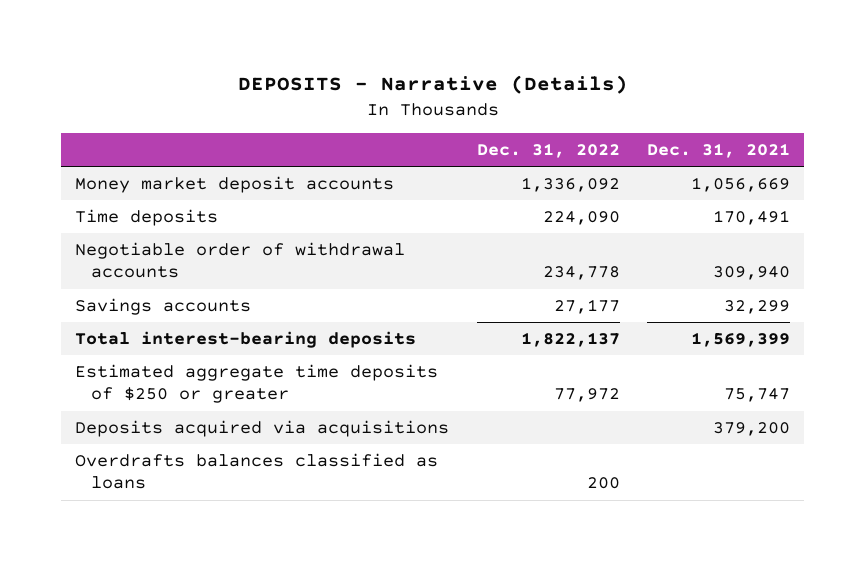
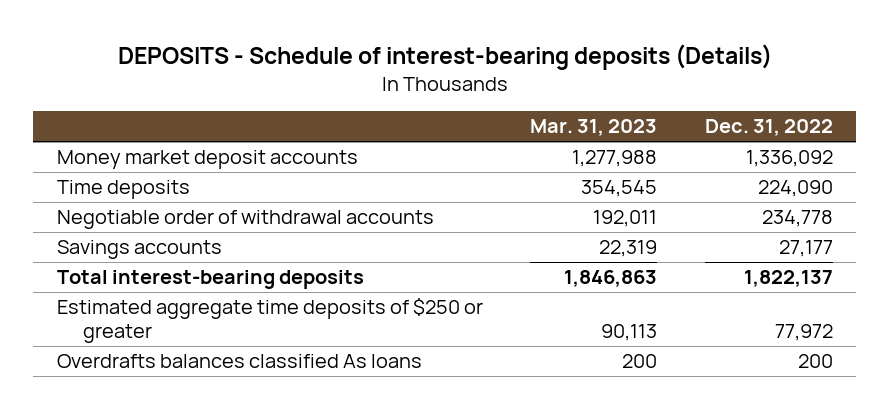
- DEPOSITS - Narrative (Details)
+ DEPOSITS - Schedule of interest-bearing deposits (Details)
- | Dec. 31, 2022 | Dec. 31, 2021
+ | Mar. 31, 2023 | Dec. 31, 2022
- Deposits acquired via acquisitions | | 379,200
- Overdrafts balances classified as loans | 200 |
+ Overdrafts balances classified As loans | 200 | 200

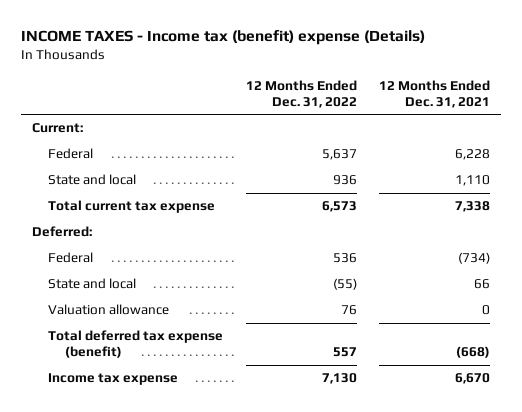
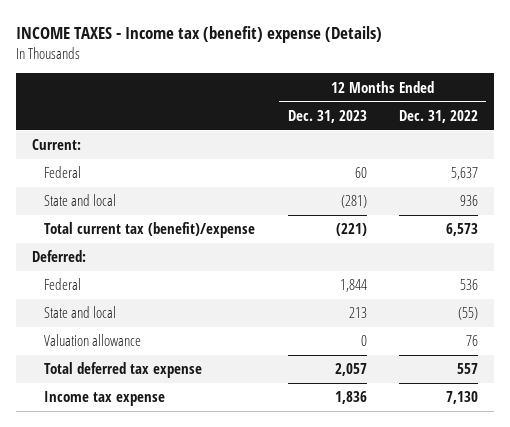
- | 12 Months Ended Dec. 31, 2022 | 12 Months Ended Dec. 31, 2021
+ | 12 Months Ended Dec. 31, 2023 | 12 Months Ended Dec. 31, 2022
- Total current tax expense | 6,573 | 7,338
+ Total current tax (benefit)/expense | (221) | 6,573
- Total deferred tax expense (benefit) | 557 | (668)
+ Total deferred tax expense | 2,057 | 557

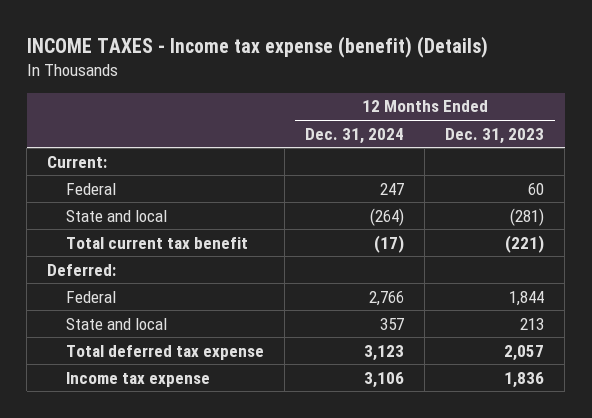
- INCOME TAXES - Income tax (benefit) expense (Details)
+ INCOME TAXES - Income tax expense (benefit) (Details)
- | 12 Months Ended Dec. 31, 2023 | 12 Months Ended Dec. 31, 2022
+ | 12 Months Ended Dec. 31, 2024 | 12 Months Ended Dec. 31, 2023
- Total current tax (benefit)/expense | (221) | 6,573
+ Total current tax benefit | (17) | (221)
- Valuation allowance | 0 | 76

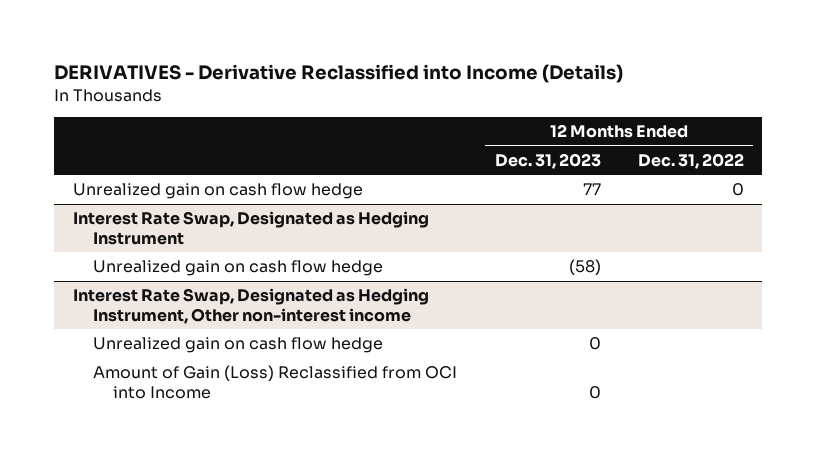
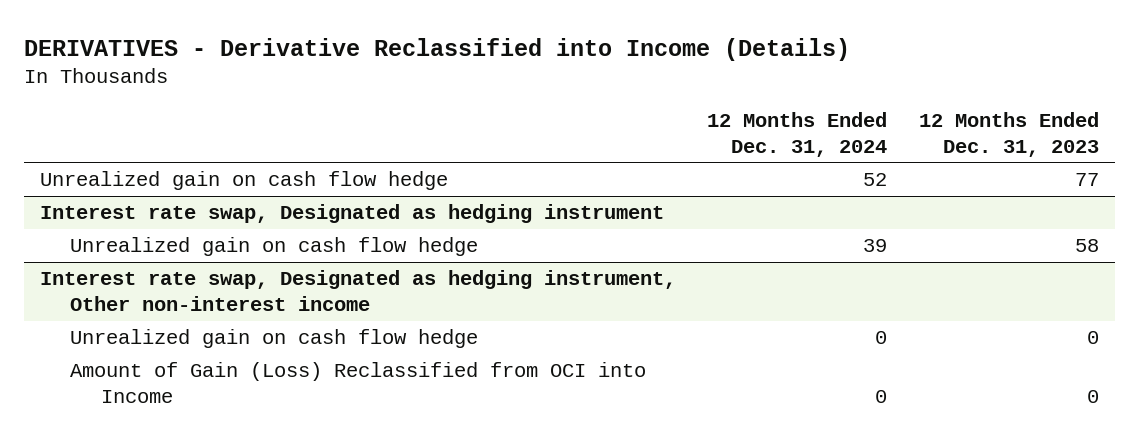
- | 12 Months Ended Dec. 31, 2023 | 12 Months Ended Dec. 31, 2022
+ | 12 Months Ended Dec. 31, 2024 | 12 Months Ended Dec. 31, 2023
- Interest Rate Swap, Designated as Hedging Instrument
- Unrealized gain on cash flow hedge | (58) |
- Interest Rate Swap, Designated as Hedging Instrument, Other non-interest income
+ Interest rate swap, Designated as hedging instrument
+ Unrealized gain on cash flow hedge | 39 | 58
+ Interest rate swap, Designated as hedging instrument, Other non-interest income

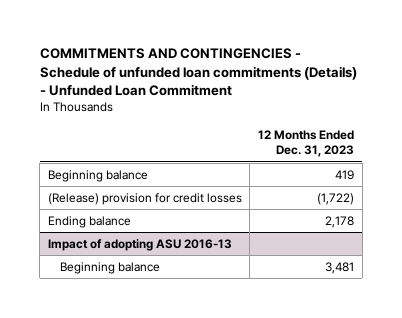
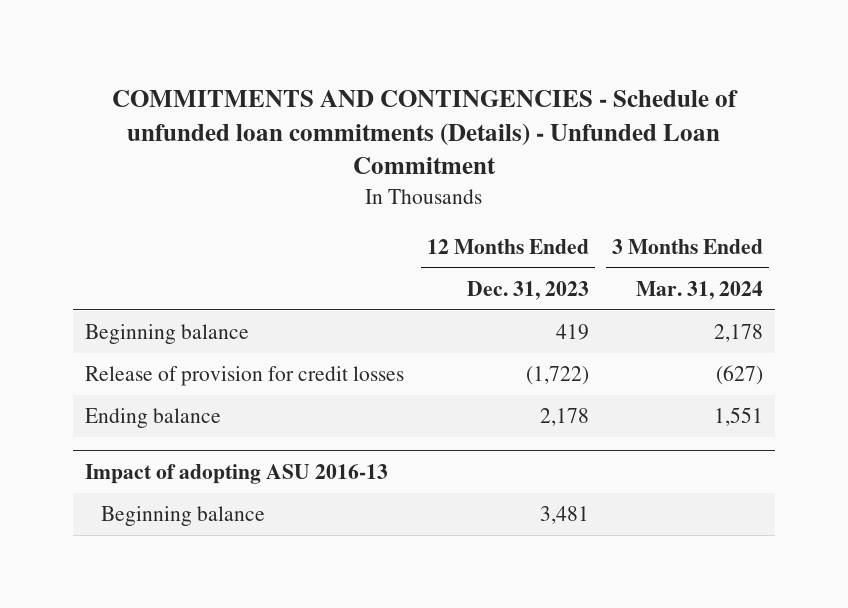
- | 12 Months Ended Dec. 31, 2023
+ | 12 Months Ended Dec. 31, 2023 | 3 Months Ended Mar. 31, 2024
- (Release) provision for credit losses | (1,722)
+ Release of provision for credit losses | (1,722) | (627)

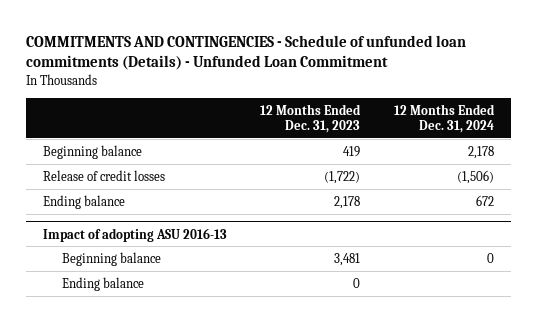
- | 12 Months Ended Dec. 31, 2023 | 3 Months Ended Mar. 31, 2024
+ | 12 Months Ended Dec. 31, 2023 | 12 Months Ended Dec. 31, 2024
- Release of provision for credit losses | (1,722) | (627)
+ Release of credit losses | (1,722) | (1,506)
@ Impact of adopting ASU 2016-13
+ Ending balance | 0 |

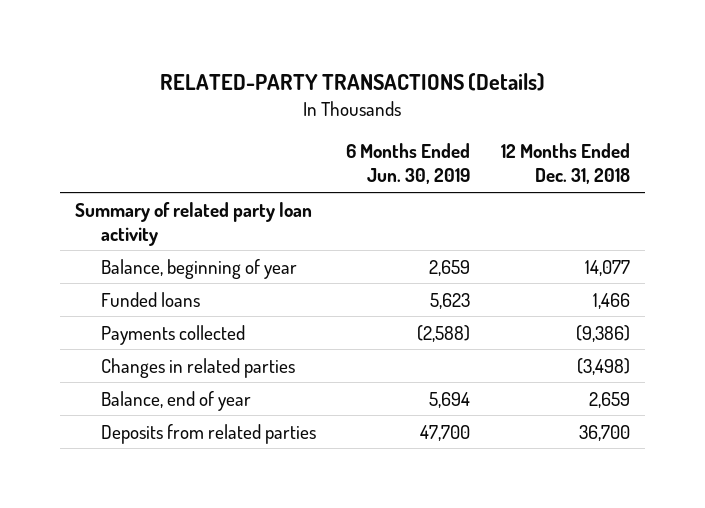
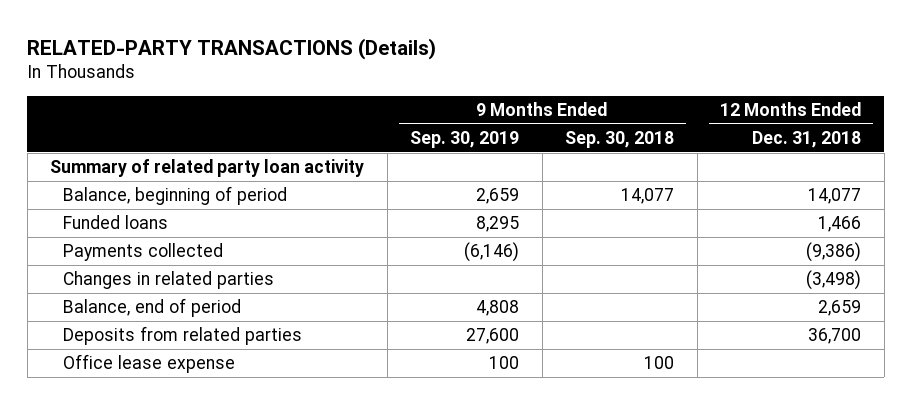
- | 6 Months Ended Jun. 30, 2019 | 12 Months Ended Dec. 31, 2018
+ | 9 Months Ended Sep. 30, 2019 | 9 Months Ended Sep. 30, 2018 | 12 Months Ended Dec. 31, 2018
- Balance, beginning of year | 2,659 | 14,077
+ Balance, beginning of period | 2,659 | 14,077 | 14,077
- Balance, end of year | 5,694 | 2,659
+ Balance, end of period | 4,808 | | 2,659
+ Office lease expense | 100 | 100 |

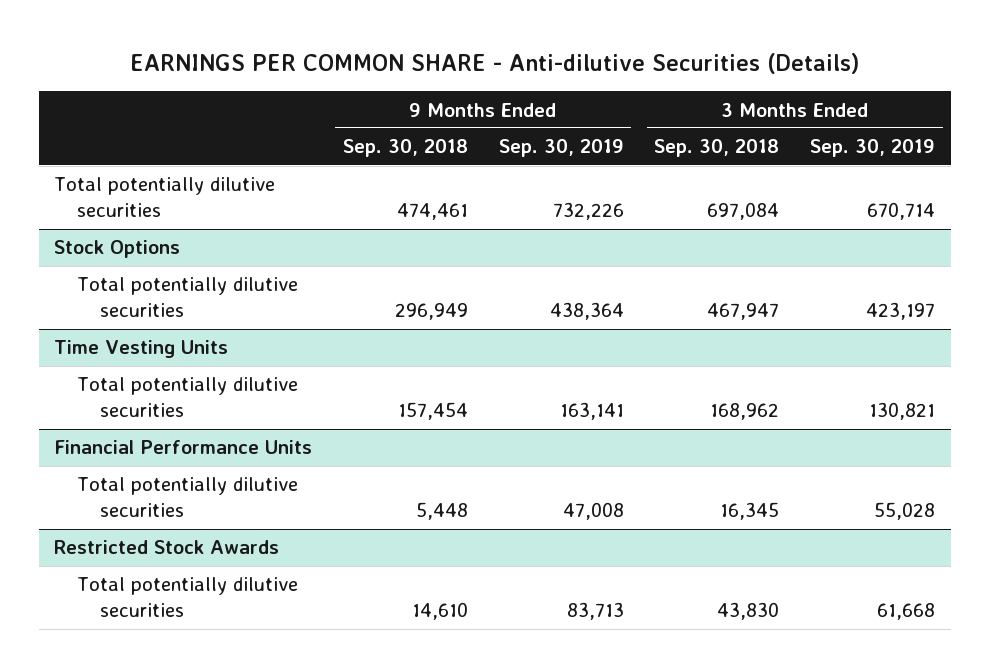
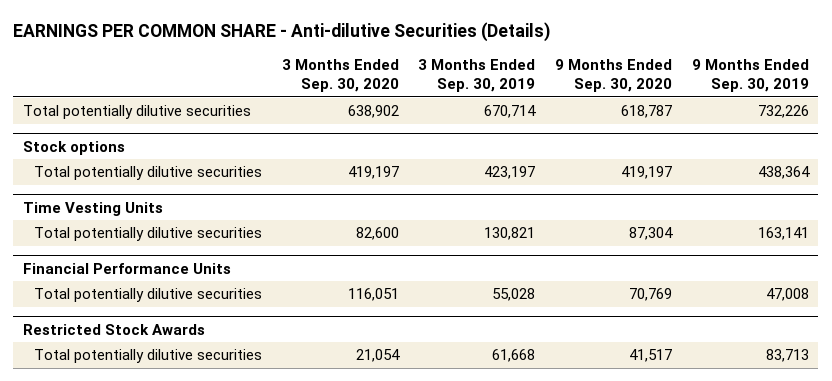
- | 9 Months Ended Sep. 30, 2018 | 9 Months Ended Sep. 30, 2019 | 3 Months Ended Sep. 30, 2018 | 3 Months Ended Sep. 30, 2019
+ | 3 Months Ended Sep. 30, 2020 | 3 Months Ended Sep. 30, 2019 | 9 Months Ended Sep. 30, 2020 | 9 Months Ended Sep. 30, 2019
- Stock Options
+ Stock options

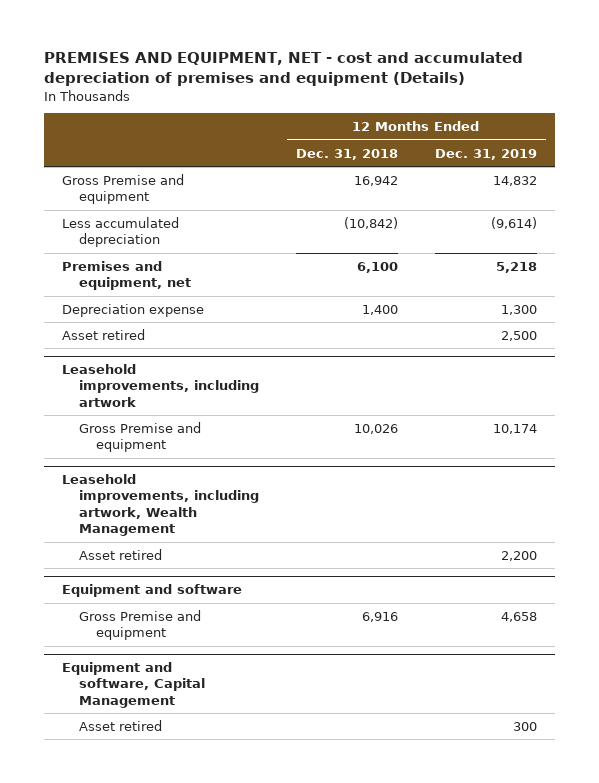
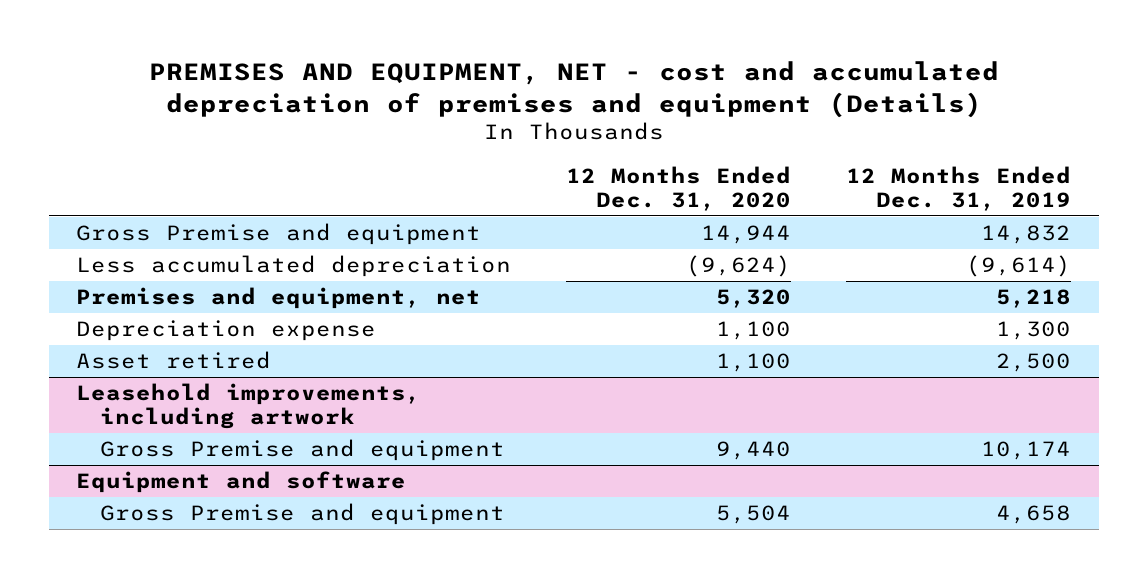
- | 12 Months Ended Dec. 31, 2018 | 12 Months Ended Dec. 31, 2019
+ | 12 Months Ended Dec. 31, 2020 | 12 Months Ended Dec. 31, 2019
- Leasehold improvements, including artwork, Wealth Management
- Asset retired | | 2,200
- Equipment and software, Capital Management
- Asset retired | | 300

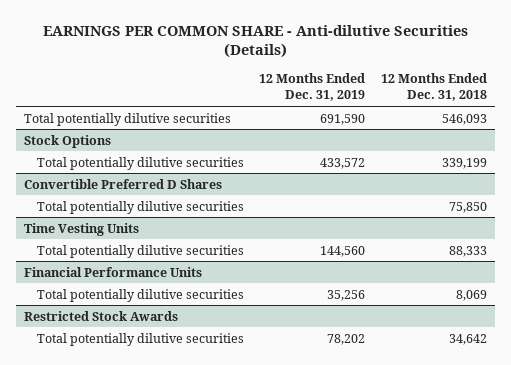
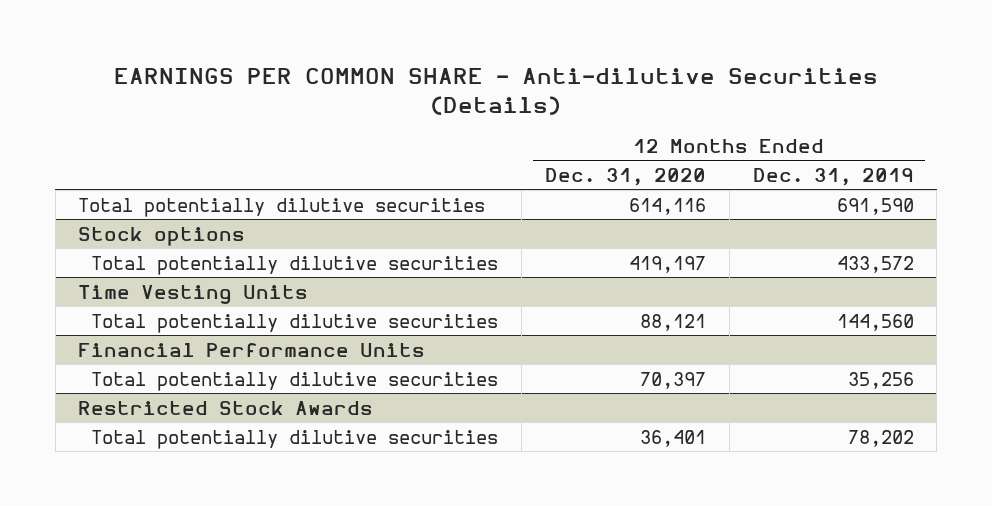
- | 12 Months Ended Dec. 31, 2019 | 12 Months Ended Dec. 31, 2018
+ | 12 Months Ended Dec. 31, 2020 | 12 Months Ended Dec. 31, 2019
- Stock Options
+ Stock options
- Convertible Preferred D Shares
- Total potentially dilutive securities | | 75,850

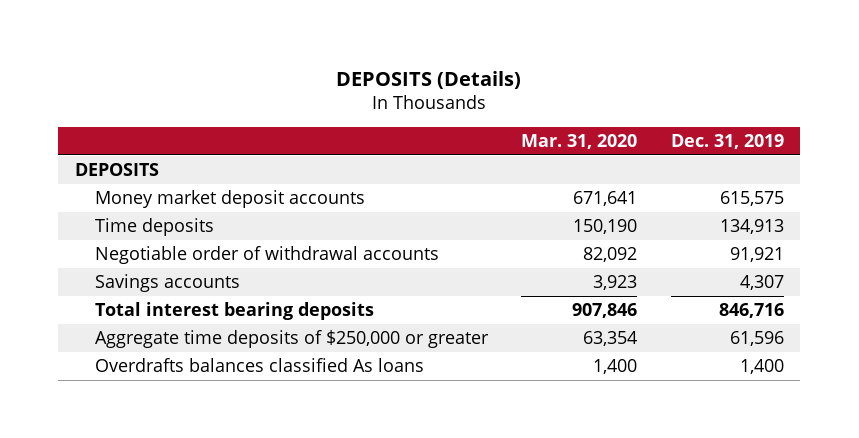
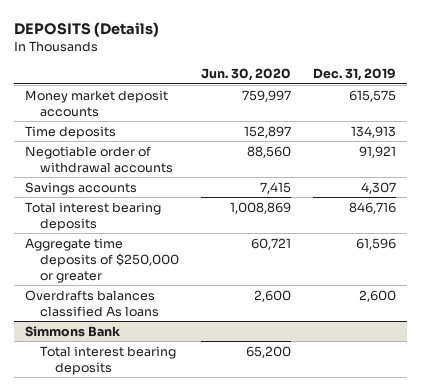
- | Mar. 31, 2020 | Dec. 31, 2019
+ | Jun. 30, 2020 | Dec. 31, 2019
- DEPOSITS
- Overdrafts balances classified As loans | 1,400 | 1,400
+ Overdrafts balances classified As loans | 2,600 | 2,600
+ Simmons Bank
+ Total interest bearing deposits | 65,200 |

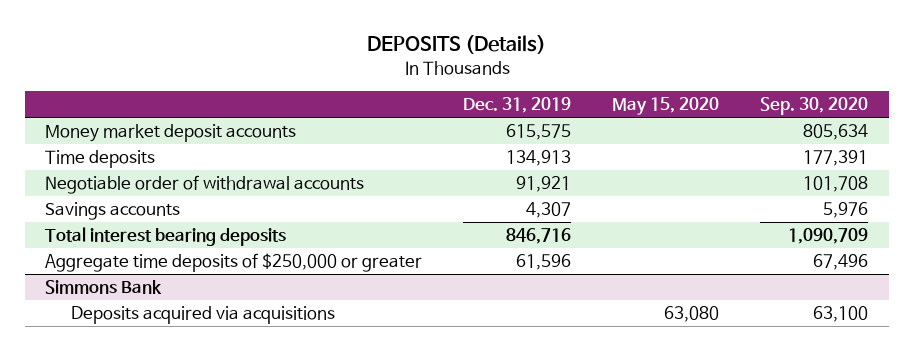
- | Jun. 30, 2020 | Dec. 31, 2019
+ | Dec. 31, 2019 | May 15, 2020 | Sep. 30, 2020
- Overdrafts balances classified As loans | 2,600 | 2,600
@ Simmons Bank
- Total interest bearing deposits | 65,200 |
+ Deposits acquired via acquisitions | | 63,080 | 63,100

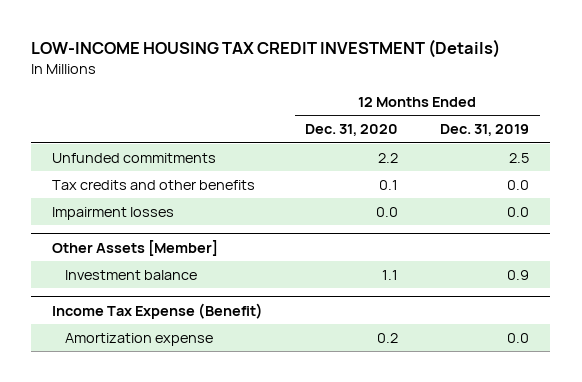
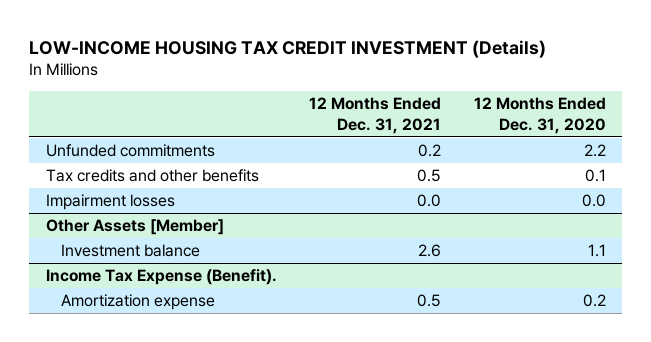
- | 12 Months Ended Dec. 31, 2020 | 12 Months Ended Dec. 31, 2019
+ | 12 Months Ended Dec. 31, 2021 | 12 Months Ended Dec. 31, 2020
- Income Tax Expense (Benefit)
+ Income Tax Expense (Benefit).

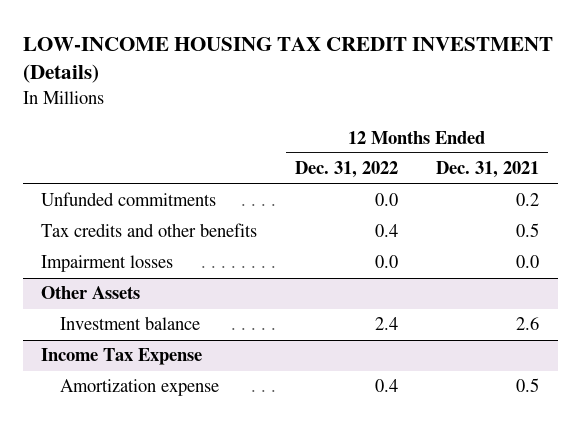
- | 12 Months Ended Dec. 31, 2021 | 12 Months Ended Dec. 31, 2020
+ | 12 Months Ended Dec. 31, 2022 | 12 Months Ended Dec. 31, 2021
- Other Assets [Member]
+ Other Assets
- Income Tax Expense (Benefit).
+ Income Tax Expense

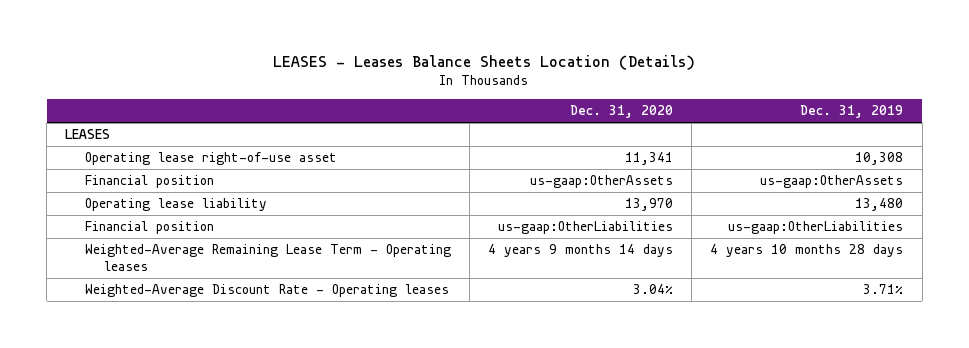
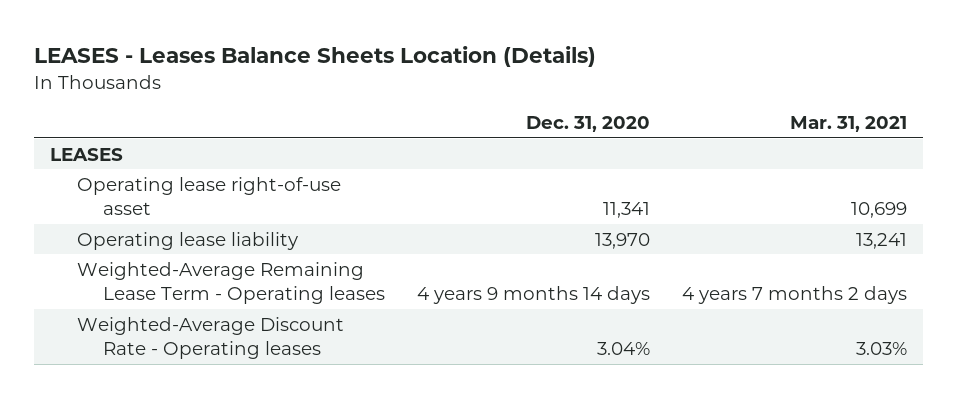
- | Dec. 31, 2020 | Dec. 31, 2019
+ | Dec. 31, 2020 | Mar. 31, 2021
- Financial position | us-gaap:OtherAssets | us-gaap:OtherAssets
- Financial position | us-gaap:OtherLiabilities | us-gaap:OtherLiabilities

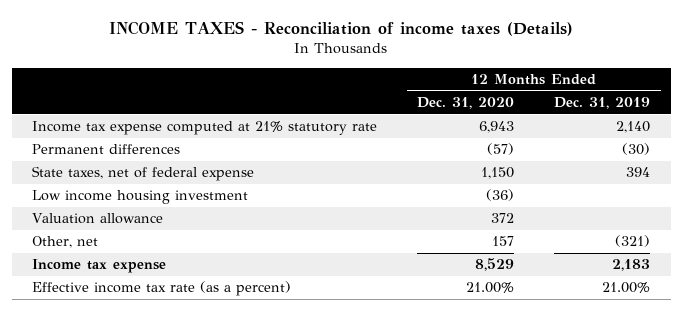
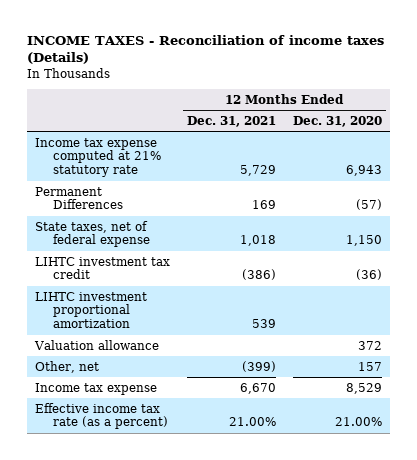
- | 12 Months Ended Dec. 31, 2020 | 12 Months Ended Dec. 31, 2019
+ | 12 Months Ended Dec. 31, 2021 | 12 Months Ended Dec. 31, 2020
- Permanent differences | (57) | (30)
+ Permanent Differences | 169 | (57)
- Low income housing investment | (36) |
+ LIHTC investment tax credit | (386) | (36)
+ LIHTC investment proportional amortization | 539 |

